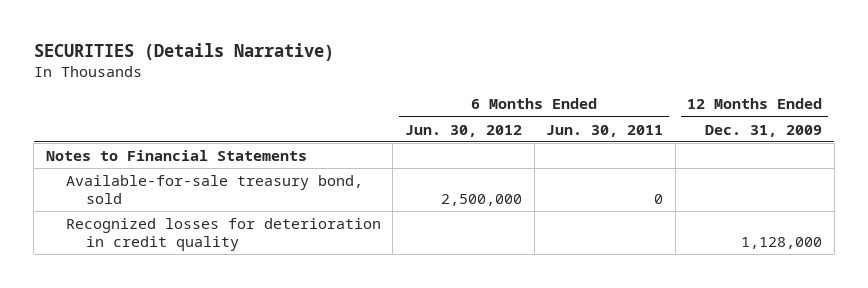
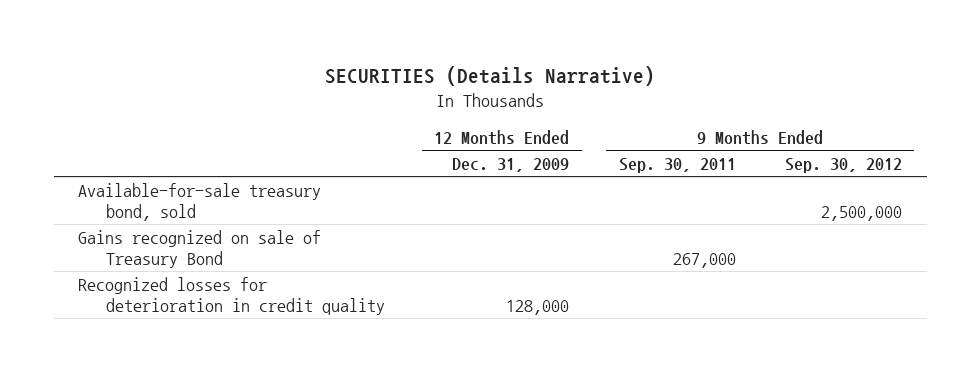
- | 6 Months Ended Jun. 30, 2012 | 6 Months Ended Jun. 30, 2011 | 12 Months Ended Dec. 31, 2009
+ | 12 Months Ended Dec. 31, 2009 | 9 Months Ended Sep. 30, 2011 | 9 Months Ended Sep. 30, 2012
- Notes to Financial Statements
- Recognized losses for deterioration in credit quality | | | 1,128,000
+ Gains recognized on sale of Treasury Bond | | 267,000 |
+ Recognized losses for deterioration in credit quality | 128,000 | |

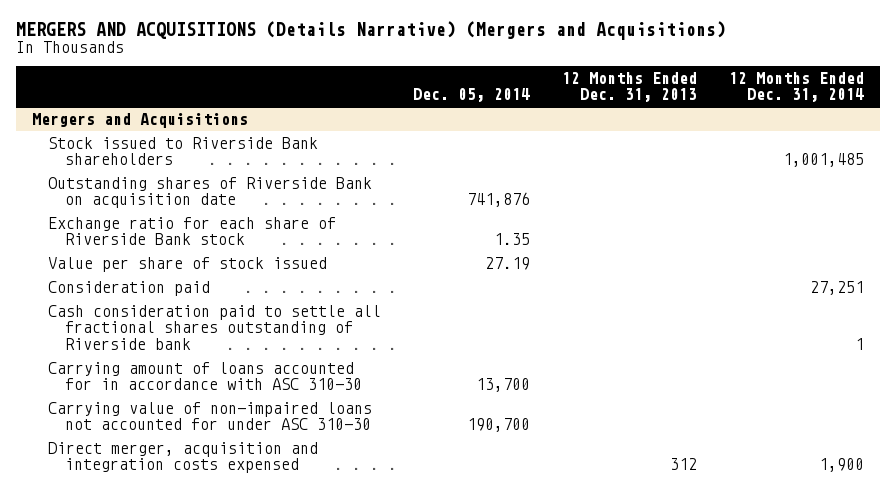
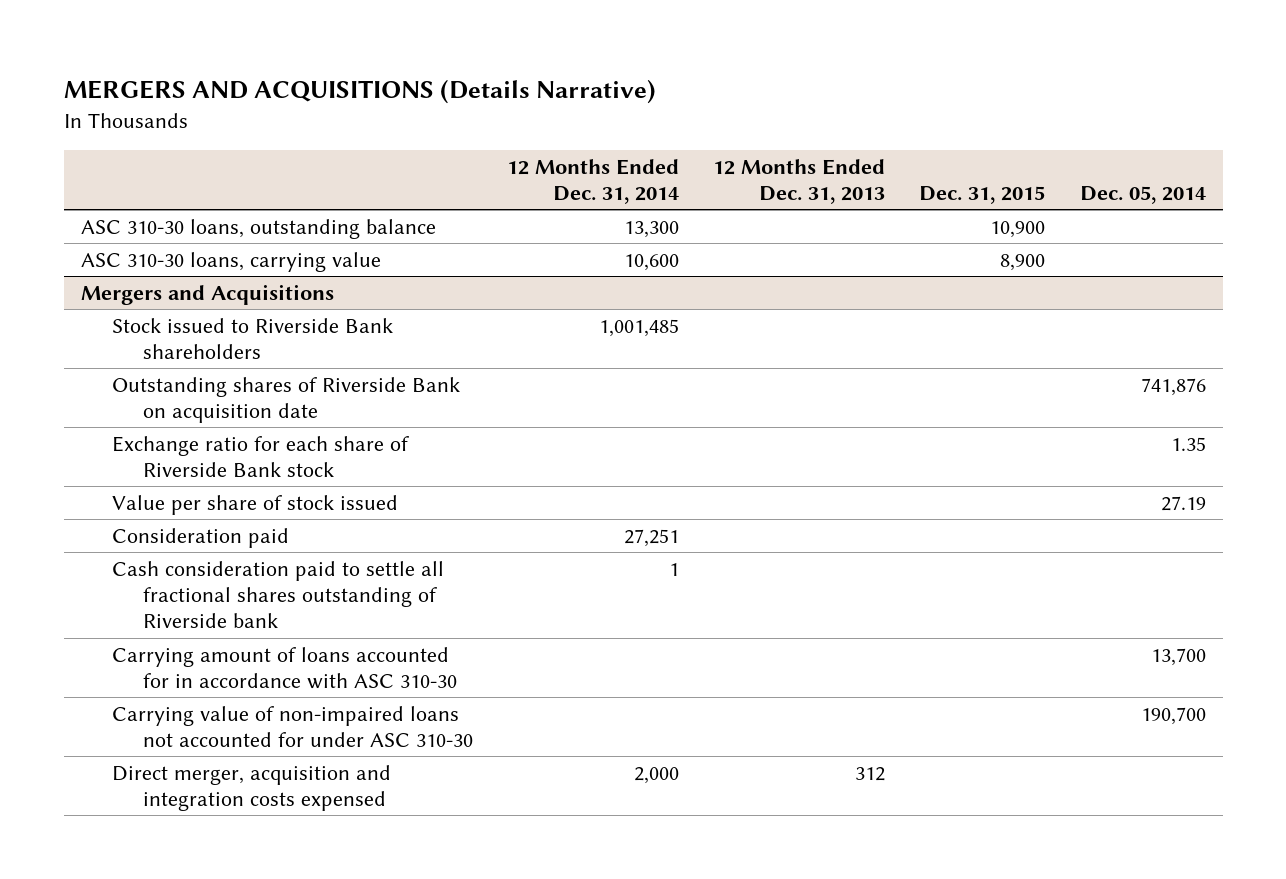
- MERGERS AND ACQUISITIONS (Details Narrative) (Mergers and Acquisitions)
+ MERGERS AND ACQUISITIONS (Details Narrative)
- | Dec. 05, 2014 | 12 Months Ended Dec. 31, 2013 | 12 Months Ended Dec. 31, 2014
+ | 12 Months Ended Dec. 31, 2014 | 12 Months Ended Dec. 31, 2013 | Dec. 31, 2015 | Dec. 05, 2014
+ ASC 310-30 loans, outstanding balance | 13,300 | | 10,900 |
+ ASC 310-30 loans, carrying value | 10,600 | | 8,900 |
@ Mergers and Acquisitions
- Direct merger, acquisition and integration costs expensed | | 312 | 1,900
+ Direct merger, acquisition and integration costs expensed | 2,000 | 312 | |

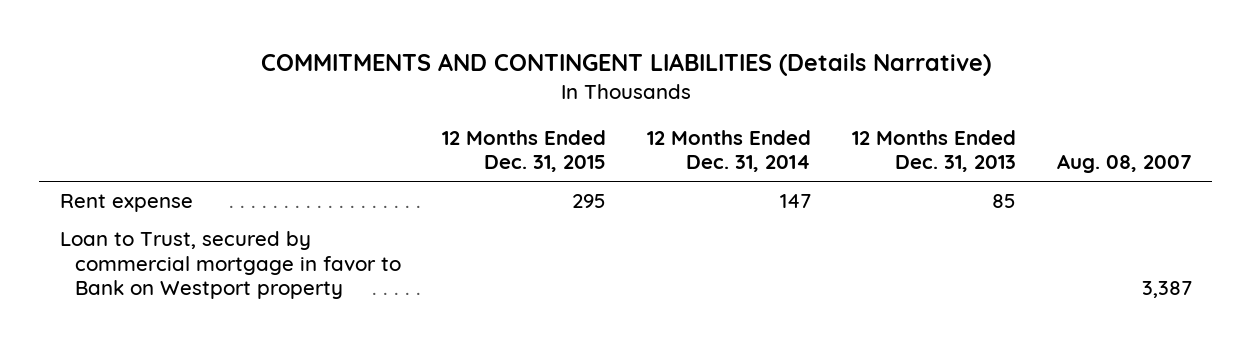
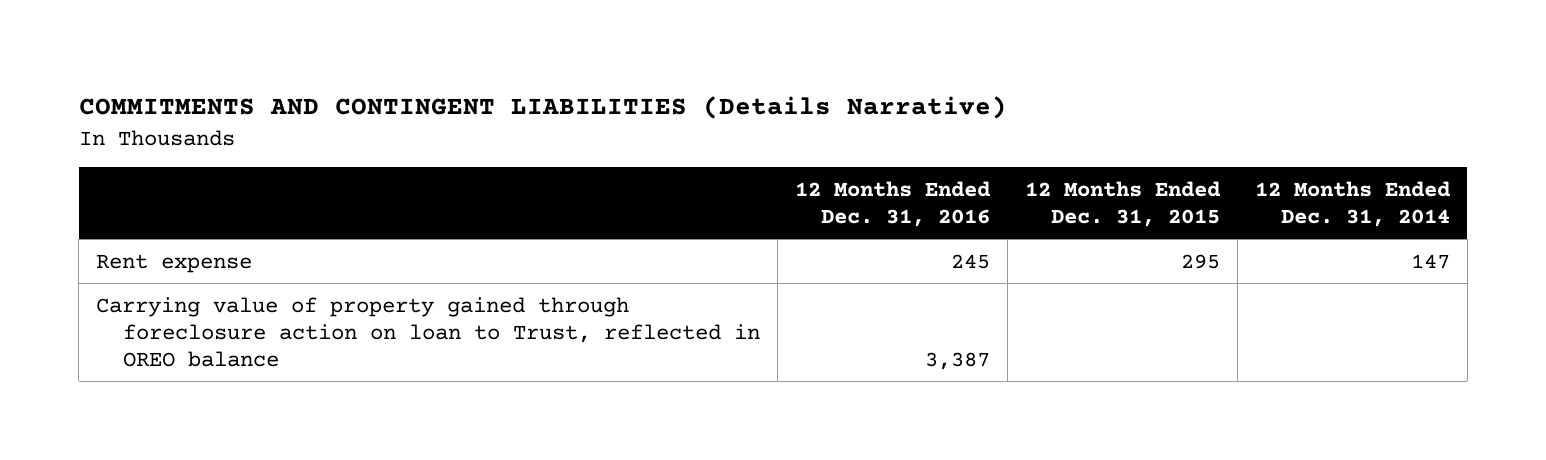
- | 12 Months Ended Dec. 31, 2015 | 12 Months Ended Dec. 31, 2014 | 12 Months Ended Dec. 31, 2013 | Aug. 08, 2007
+ | 12 Months Ended Dec. 31, 2016 | 12 Months Ended Dec. 31, 2015 | 12 Months Ended Dec. 31, 2014
- Loan to Trust, secured by commercial mortgage in favor to Bank on Westport property | | | | 3,387
+ Carrying value of property gained through foreclosure action on loan to Trust, reflected in OREO balance | 3,387 | |

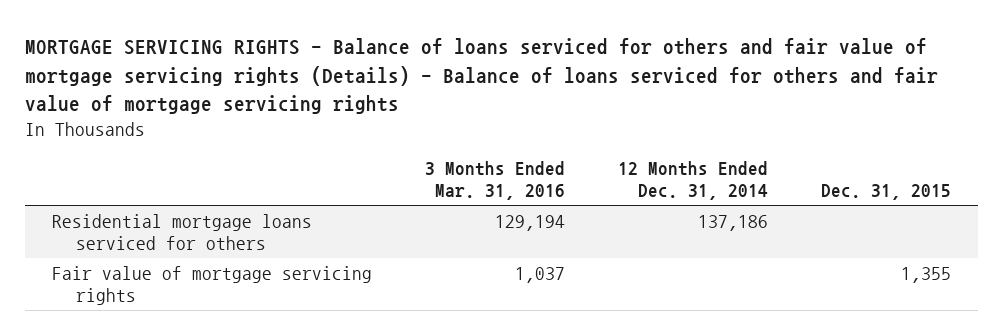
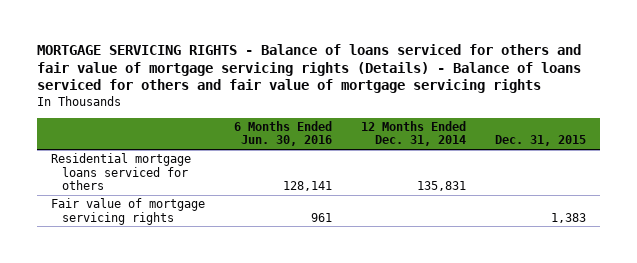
- | 3 Months Ended Mar. 31, 2016 | 12 Months Ended Dec. 31, 2014 | Dec. 31, 2015
+ | 6 Months Ended Jun. 30, 2016 | 12 Months Ended Dec. 31, 2014 | Dec. 31, 2015
- Residential mortgage loans serviced for others | 129,194 | 137,186 |
- Fair value of mortgage servicing rights | 1,037 | | 1,355
+ Residential mortgage loans serviced for others | 128,141 | 135,831 |
+ Fair value of mortgage servicing rights | 961 | | 1,383

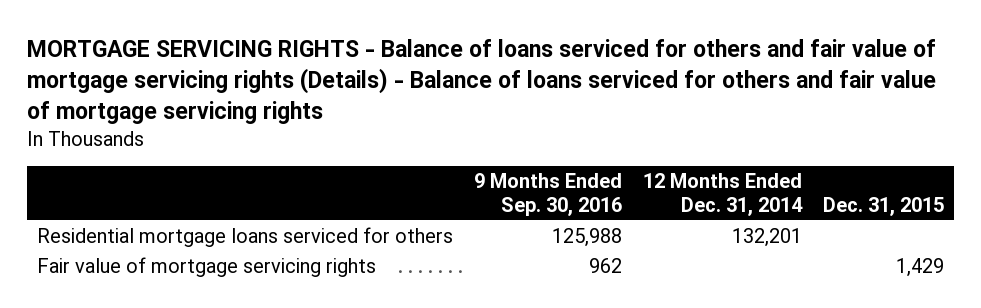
- | 6 Months Ended Jun. 30, 2016 | 12 Months Ended Dec. 31, 2014 | Dec. 31, 2015
+ | 9 Months Ended Sep. 30, 2016 | 12 Months Ended Dec. 31, 2014 | Dec. 31, 2015
- Residential mortgage loans serviced for others | 128,141 | 135,831 |
- Fair value of mortgage servicing rights | 961 | | 1,383
+ Residential mortgage loans serviced for others | 125,988 | 132,201 |
+ Fair value of mortgage servicing rights | 962 | | 1,429

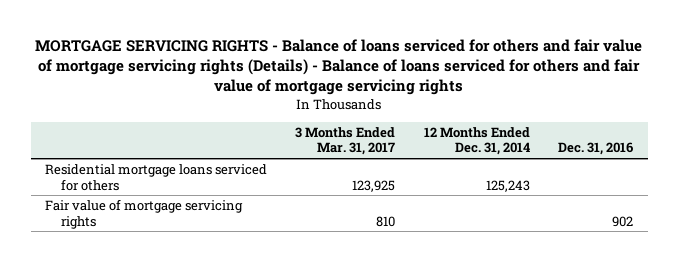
- | 9 Months Ended Sep. 30, 2016 | 12 Months Ended Dec. 31, 2014 | Dec. 31, 2015
+ | 3 Months Ended Mar. 31, 2017 | 12 Months Ended Dec. 31, 2014 | Dec. 31, 2016
- Residential mortgage loans serviced for others | 125,988 | 132,201 |
+ Residential mortgage loans serviced for others | 123,925 | 125,243 |

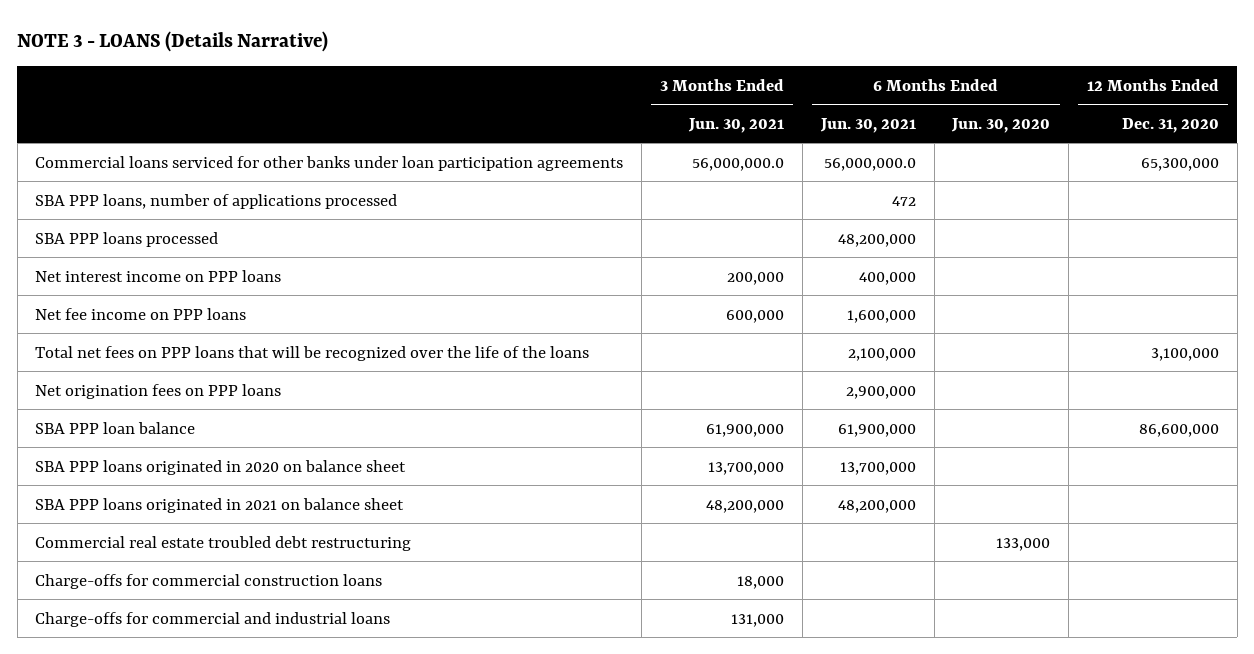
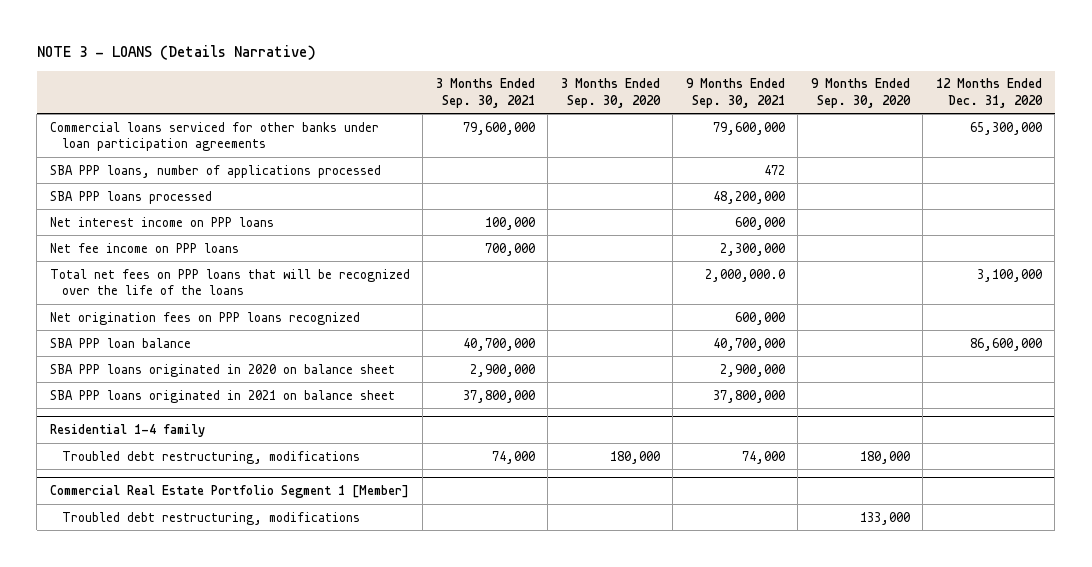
- | 3 Months Ended Jun. 30, 2021 | 6 Months Ended Jun. 30, 2021 | 6 Months Ended Jun. 30, 2020 | 12 Months Ended Dec. 31, 2020
+ | 3 Months Ended Sep. 30, 2021 | 3 Months Ended Sep. 30, 2020 | 9 Months Ended Sep. 30, 2021 | 9 Months Ended Sep. 30, 2020 | 12 Months Ended Dec. 31, 2020
- Net origination fees on PPP loans | | 2,900,000 | |
+ Net origination fees on PPP loans recognized | | | 600,000 | |
- Commercial real estate troubled debt restructuring | | | 133,000 |
- Charge-offs for commercial construction loans | 18,000 | | |
- Charge-offs for commercial and industrial loans | 131,000 | | |
+ Residential 1-4 family
+ Troubled debt restructuring, modifications | 74,000 | 180,000 | 74,000 | 180,000 |
+ Commercial Real Estate Portfolio Segment 1 [Member]
+ Troubled debt restructuring, modifications | | | | 133,000 |

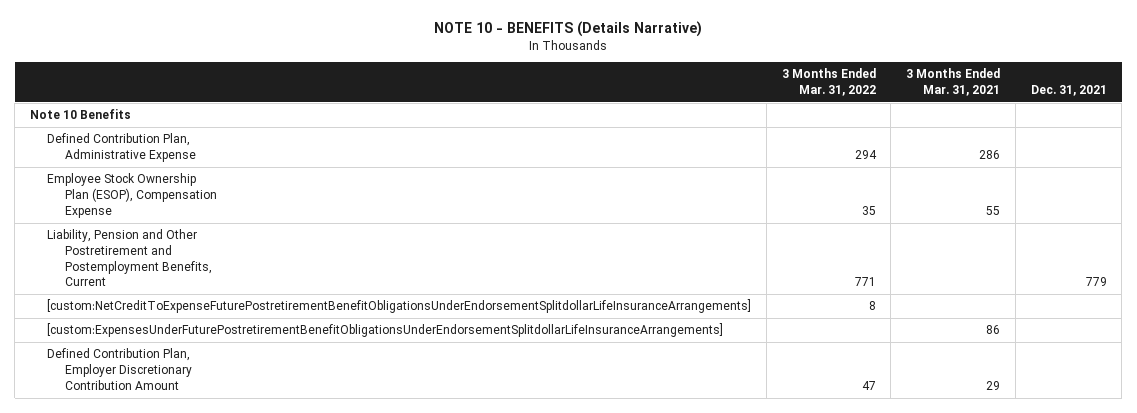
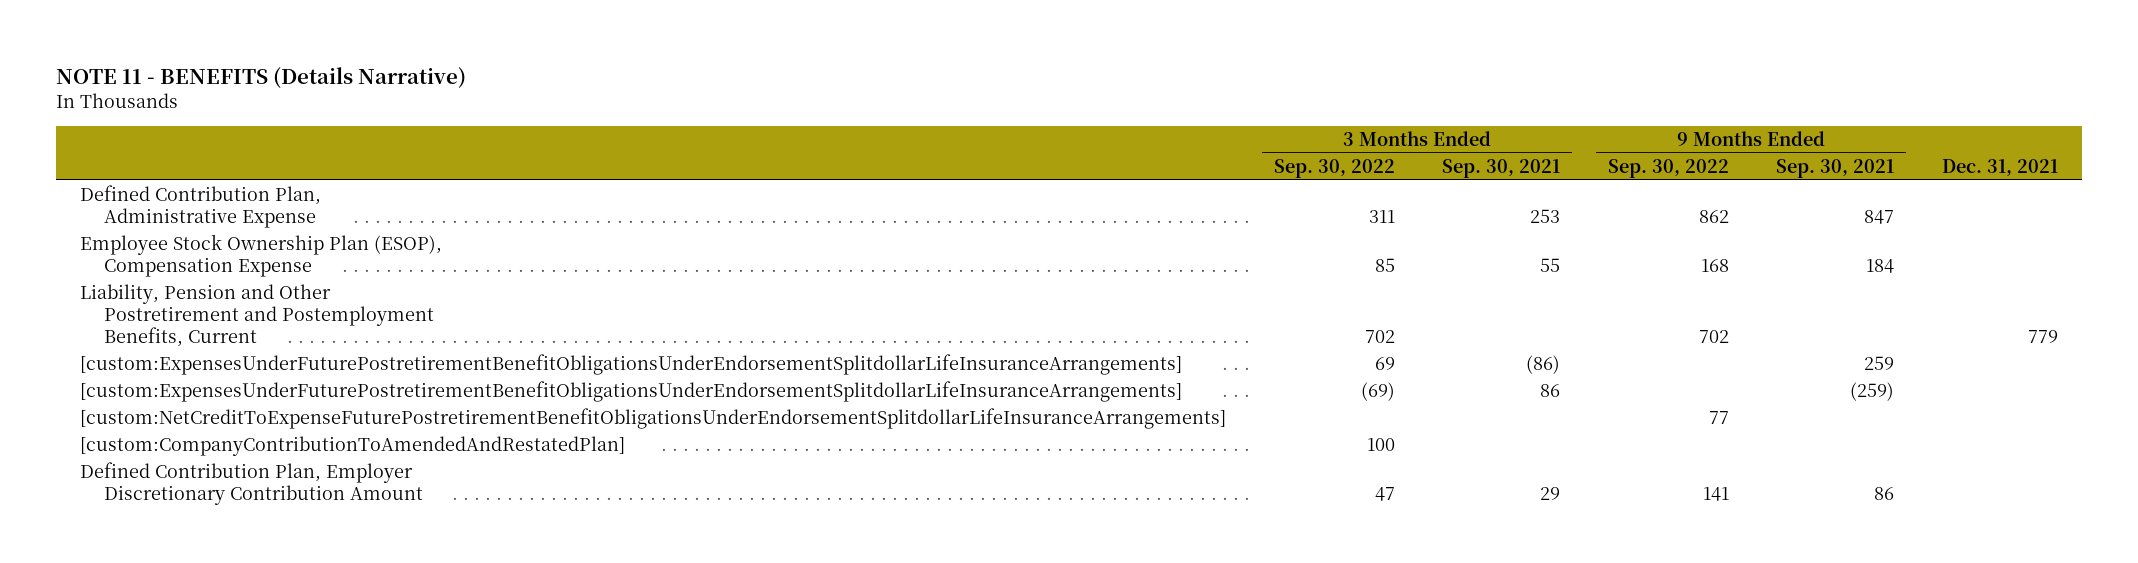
- NOTE 10 - BENEFITS (Details Narrative)
+ NOTE 11 - BENEFITS (Details Narrative)
- | 3 Months Ended Mar. 31, 2022 | 3 Months Ended Mar. 31, 2021 | Dec. 31, 2021
+ | 3 Months Ended Sep. 30, 2022 | 3 Months Ended Sep. 30, 2021 | 9 Months Ended Sep. 30, 2022 | 9 Months Ended Sep. 30, 2021 | Dec. 31, 2021
- Note 10 Benefits
+ [custom:ExpensesUnderFuturePostretirementBenefitObligationsUnderEndorsementSplitdollarLifeInsuranceArrangements] | (69) | 86 | | (259) |
moved down: [custom:NetCreditToExpenseFuturePostretirementBenefitObligationsUnderEndorsementSplitdollarLifeInsuranceArrangements] | | | 77 | |
+ [custom:CompanyContributionToAmendedAndRestatedPlan] | 100 | | | |

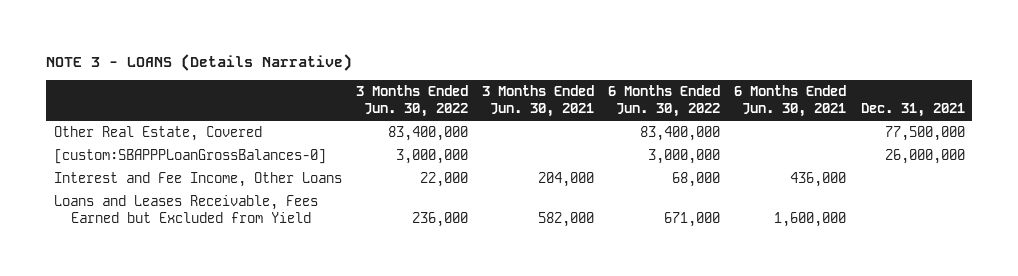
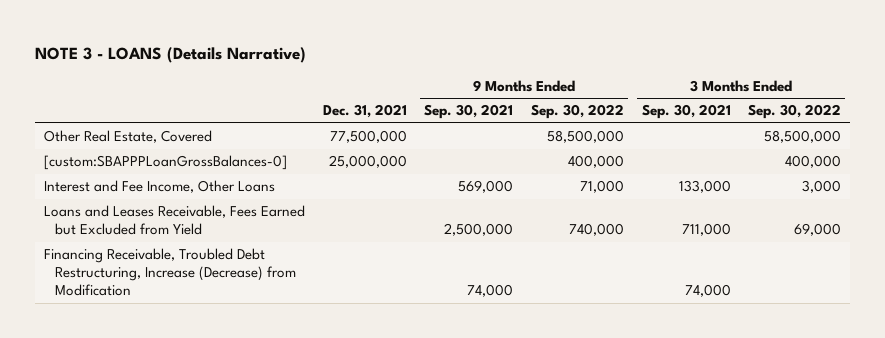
- | 3 Months Ended Jun. 30, 2022 | 3 Months Ended Jun. 30, 2021 | 6 Months Ended Jun. 30, 2022 | 6 Months Ended Jun. 30, 2021 | Dec. 31, 2021
+ | Dec. 31, 2021 | 9 Months Ended Sep. 30, 2021 | 9 Months Ended Sep. 30, 2022 | 3 Months Ended Sep. 30, 2021 | 3 Months Ended Sep. 30, 2022
- [custom:SBAPPPLoanGrossBalances-0] | 3,000,000 | | 3,000,000 | | 26,000,000
+ [custom:SBAPPPLoanGrossBalances-0] | 25,000,000 | | 400,000 | | 400,000
+ Financing Receivable, Troubled Debt Restructuring, Increase (Decrease) from Modification | | 74,000 | | 74,000 |

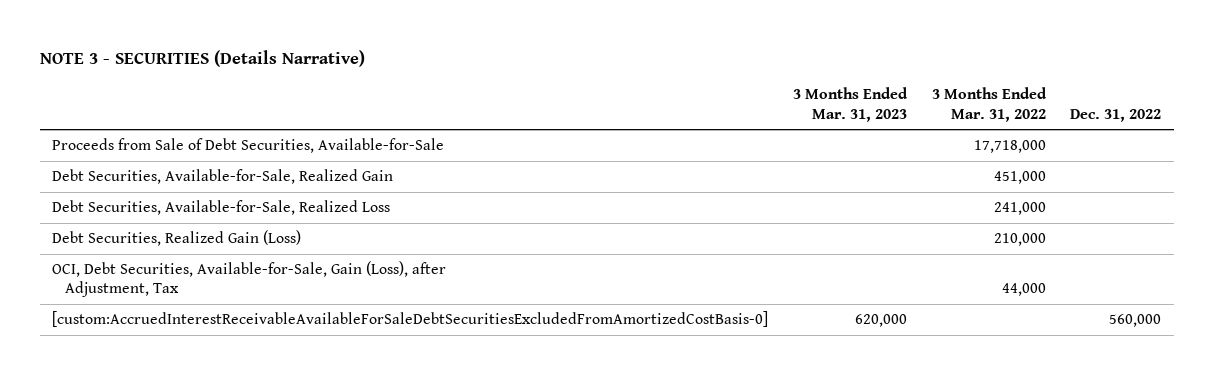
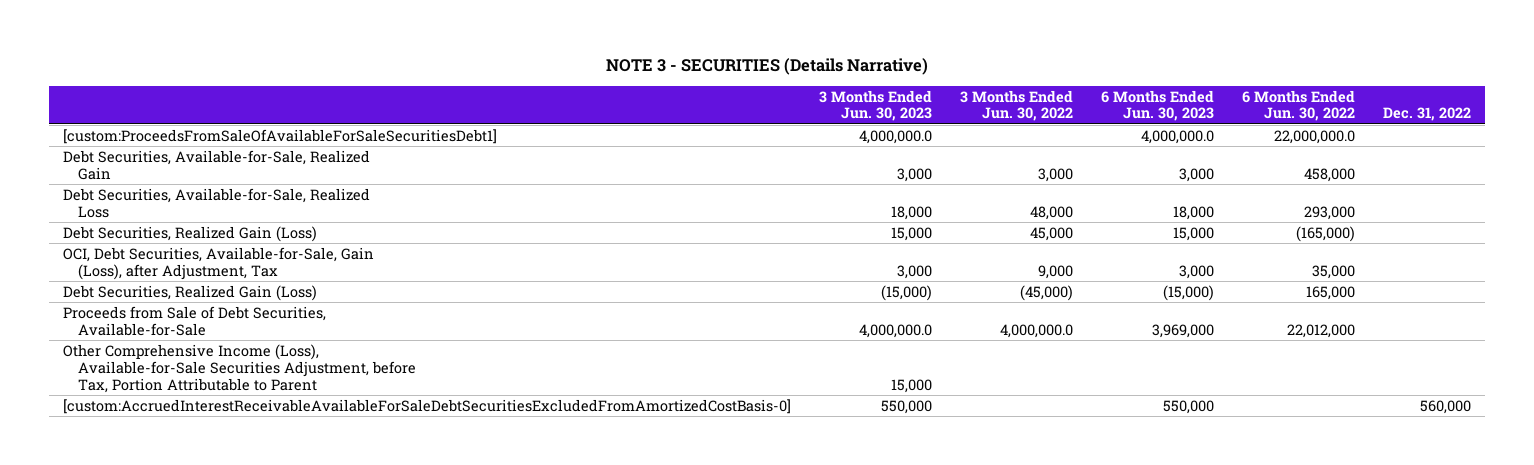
- | 3 Months Ended Mar. 31, 2023 | 3 Months Ended Mar. 31, 2022 | Dec. 31, 2022
+ | 3 Months Ended Jun. 30, 2023 | 3 Months Ended Jun. 30, 2022 | 6 Months Ended Jun. 30, 2023 | 6 Months Ended Jun. 30, 2022 | Dec. 31, 2022
+ [custom:ProceedsFromSaleOfAvailableForSaleSecuritiesDebt1] | 4,000,000.0 | | 4,000,000.0 | 22,000,000.0 |
+ Debt Securities, Realized Gain (Loss) | (15,000) | (45,000) | (15,000) | 165,000 |
moved down: Proceeds from Sale of Debt Securities, Available-for-Sale | 4,000,000.0 | 4,000,000.0 | 3,969,000 | 22,012,000 |
+ Other Comprehensive Income (Loss), Available-for-Sale Securities Adjustment, before Tax, Portion Attributable to Parent | 15,000 | | | |

